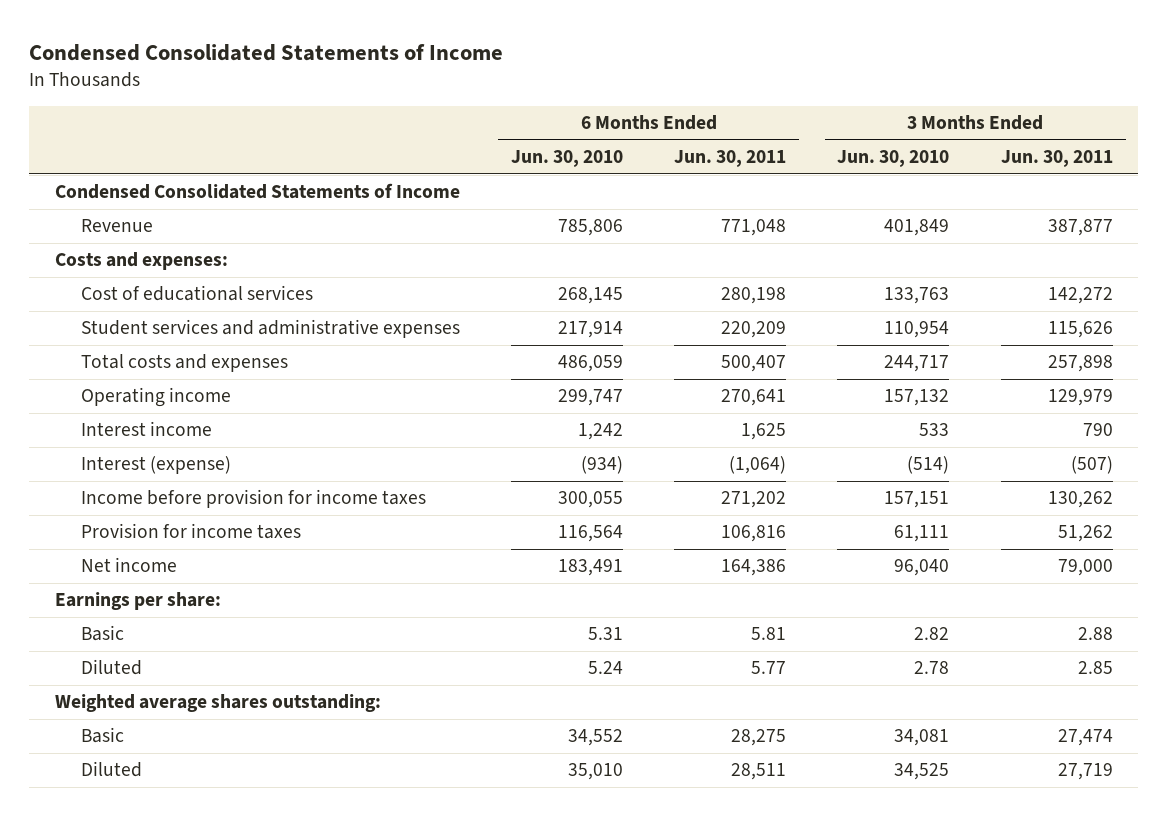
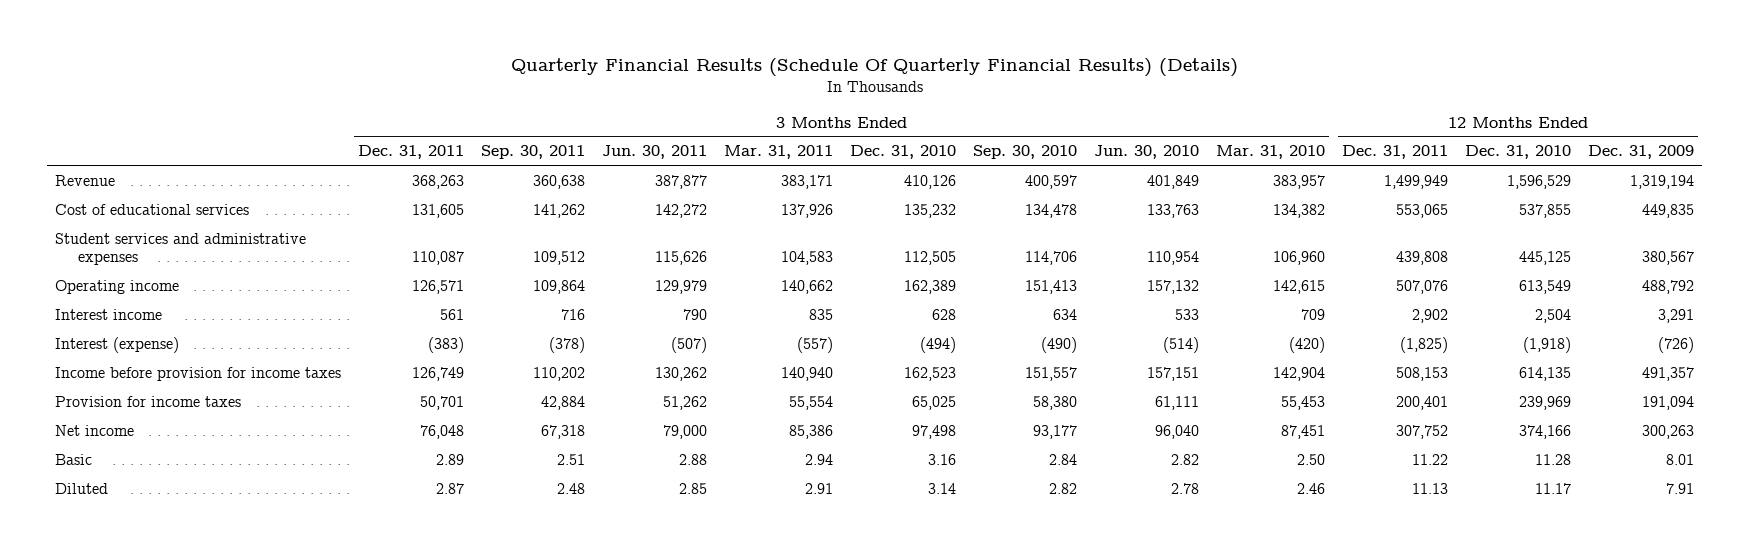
- Condensed Consolidated Statements of Income
+ Quarterly Financial Results (Schedule Of Quarterly Financial Results) (Details)
- | 6 Months Ended Jun. 30, 2010 | 6 Months Ended Jun. 30, 2011 | 3 Months Ended Jun. 30, 2010 | 3 Months Ended Jun. 30, 2011
+ | 3 Months Ended Dec. 31, 2011 | 3 Months Ended Sep. 30, 2011 | 3 Months Ended Jun. 30, 2011 | 3 Months Ended Mar. 31, 2011 | 3 Months Ended Dec. 31, 2010 | 3 Months Ended Sep. 30, 2010 | 3 Months Ended Jun. 30, 2010 | 3 Months Ended Mar. 31, 2010 | 12 Months Ended Dec. 31, 2011 | 12 Months Ended Dec. 31, 2010 | 12 Months Ended Dec. 31, 2009
- Condensed Consolidated Statements of Income
- Costs and expenses:
- Total costs and expenses | 486,059 | 500,407 | 244,717 | 257,898
- Earnings per share:
- Weighted average shares outstanding:
- Basic | 34,552 | 28,275 | 34,081 | 27,474
- Diluted | 35,010 | 28,511 | 34,525 | 27,719

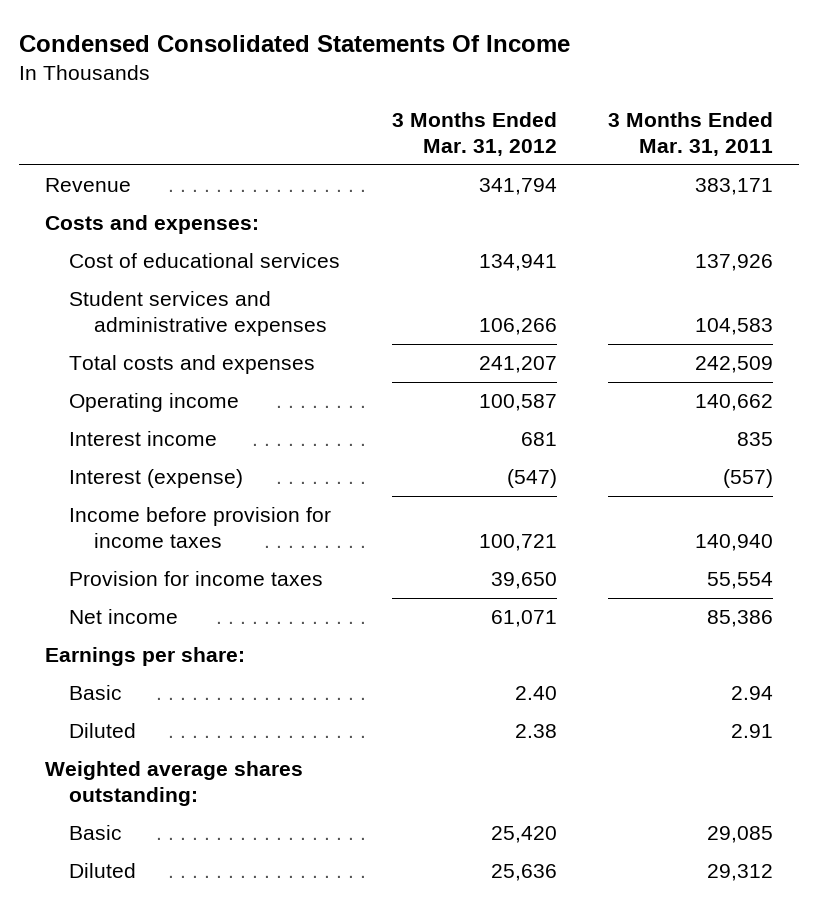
- Quarterly Financial Results (Schedule Of Quarterly Financial Results) (Details)
+ Condensed Consolidated Statements Of Income
- | 3 Months Ended Dec. 31, 2011 | 3 Months Ended Sep. 30, 2011 | 3 Months Ended Jun. 30, 2011 | 3 Months Ended Mar. 31, 2011 | 3 Months Ended Dec. 31, 2010 | 3 Months Ended Sep. 30, 2010 | 3 Months Ended Jun. 30, 2010 | 3 Months Ended Mar. 31, 2010 | 12 Months Ended Dec. 31, 2011 | 12 Months Ended Dec. 31, 2010 | 12 Months Ended Dec. 31, 2009
+ | 3 Months Ended Mar. 31, 2012 | 3 Months Ended Mar. 31, 2011
+ Costs and expenses:
+ Total costs and expenses | 241,207 | 242,509
+ Earnings per share:
+ Weighted average shares outstanding:
+ Basic | 25,420 | 29,085
+ Diluted | 25,636 | 29,312

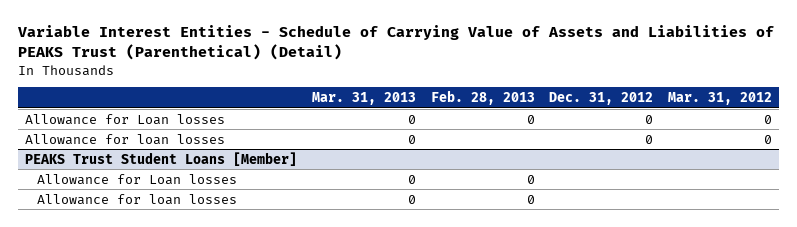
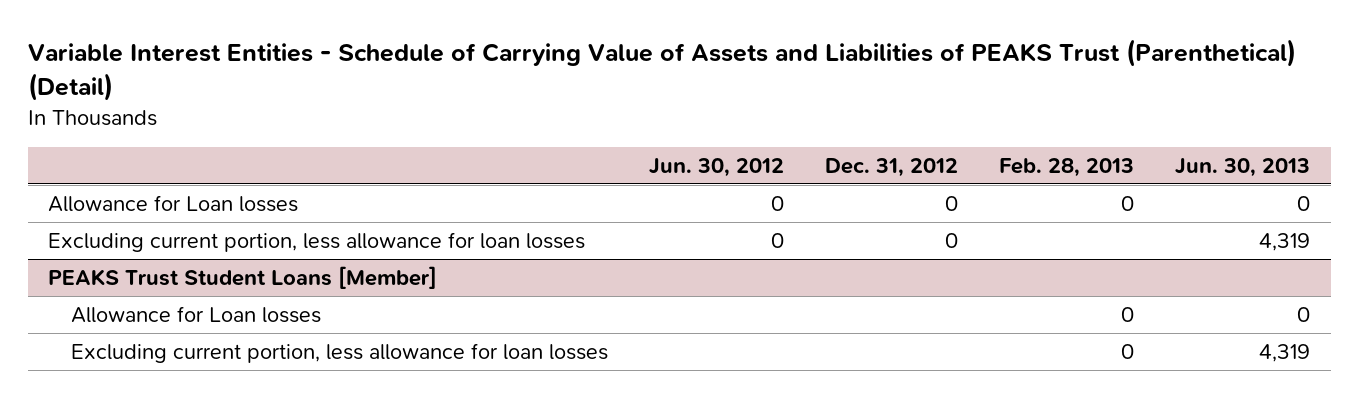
- | Mar. 31, 2013 | Feb. 28, 2013 | Dec. 31, 2012 | Mar. 31, 2012
+ | Jun. 30, 2012 | Dec. 31, 2012 | Feb. 28, 2013 | Jun. 30, 2013
- Allowance for loan losses | 0 | | 0 | 0
+ Excluding current portion, less allowance for loan losses | 0 | 0 | | 4,319
@ PEAKS Trust Student Loans [Member]
- Allowance for loan losses | 0 | 0 | |
+ Excluding current portion, less allowance for loan losses | | | 0 | 4,319

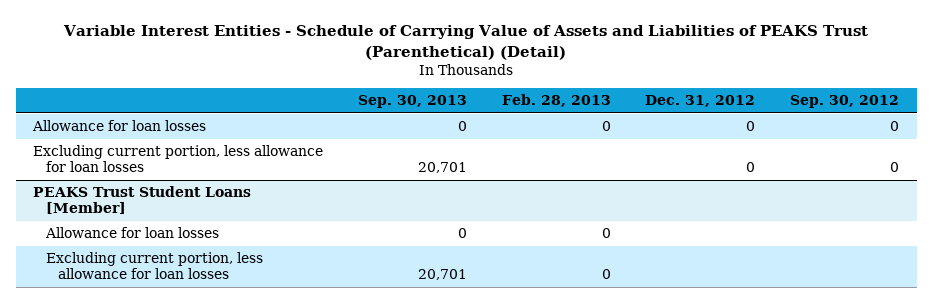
- | Jun. 30, 2012 | Dec. 31, 2012 | Feb. 28, 2013 | Jun. 30, 2013
+ | Sep. 30, 2013 | Feb. 28, 2013 | Dec. 31, 2012 | Sep. 30, 2012
- Allowance for Loan losses | 0 | 0 | 0 | 0
+ Allowance for loan losses | 0 | 0 | 0 | 0
@ PEAKS Trust Student Loans [Member]
- Allowance for Loan losses | | | 0 | 0
+ Allowance for loan losses | 0 | 0 | |

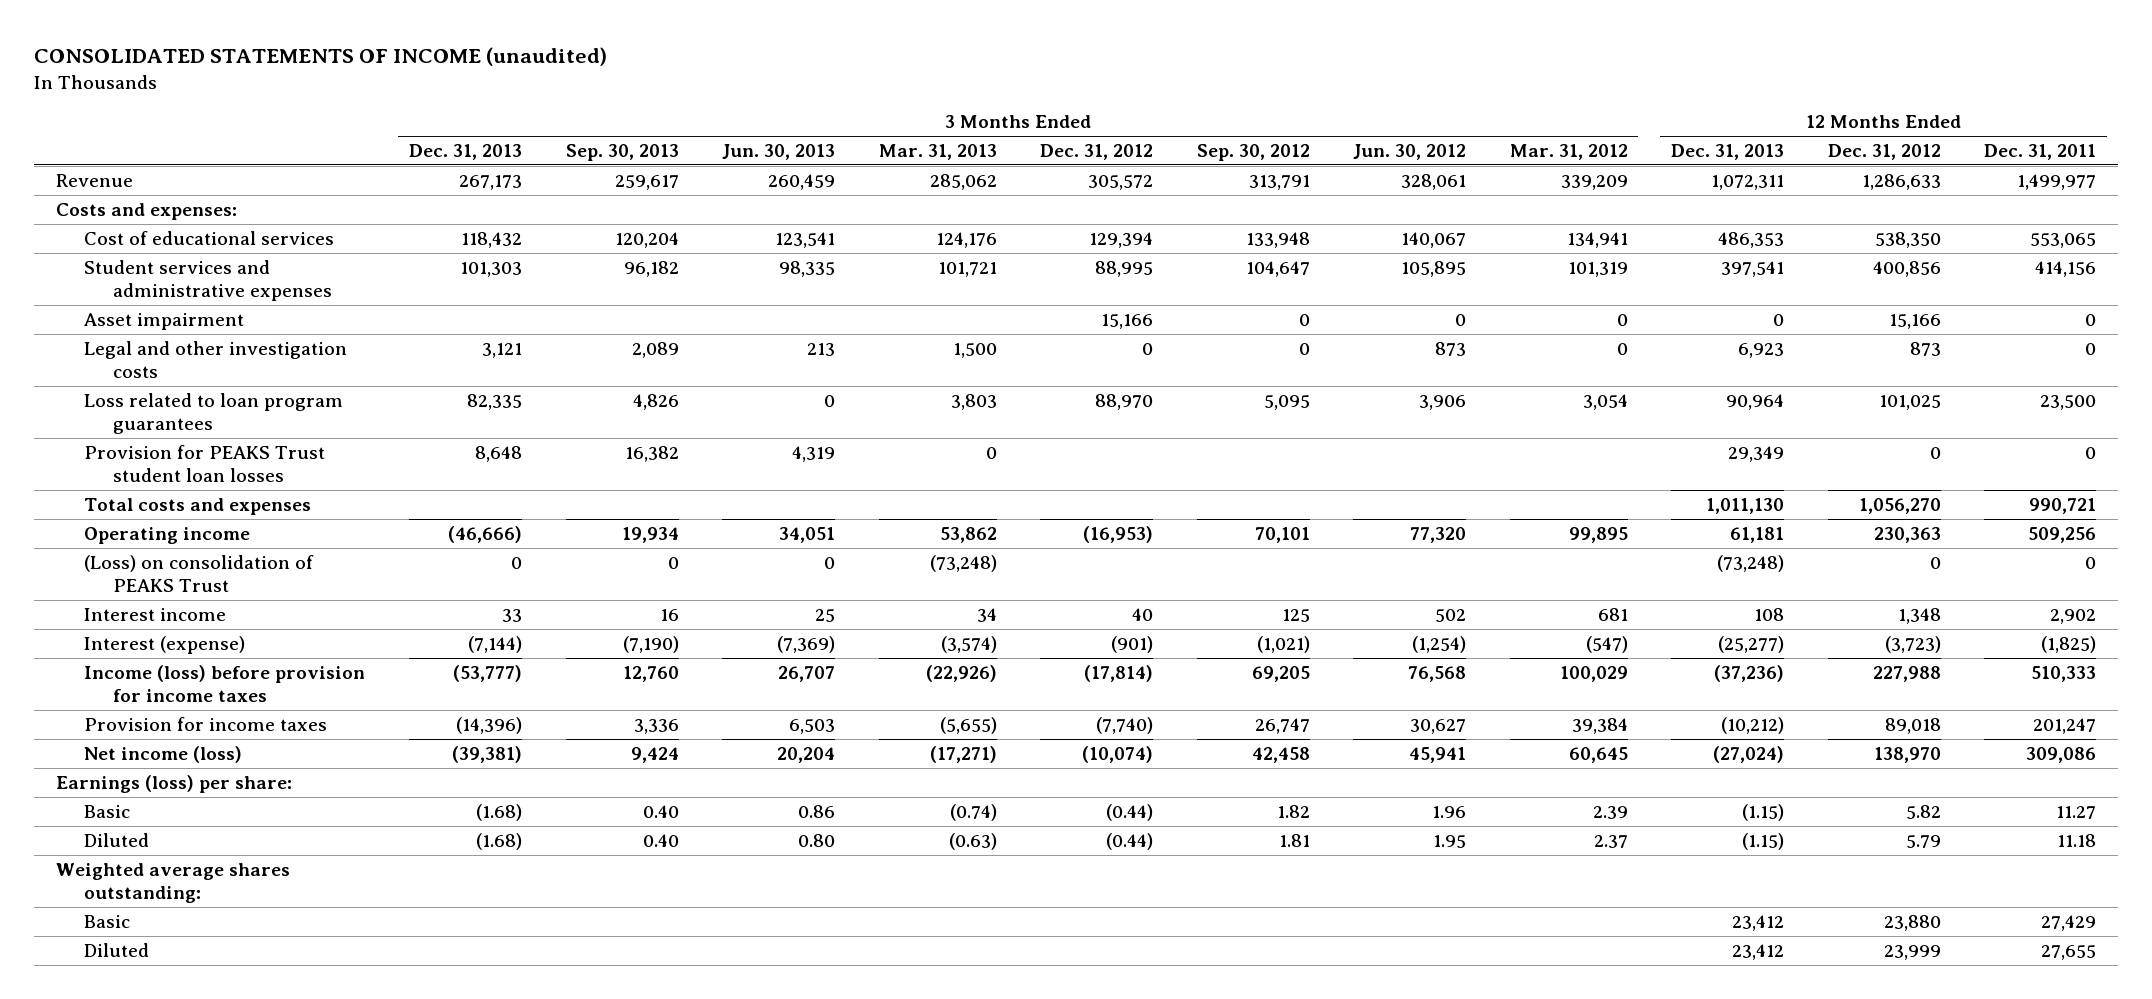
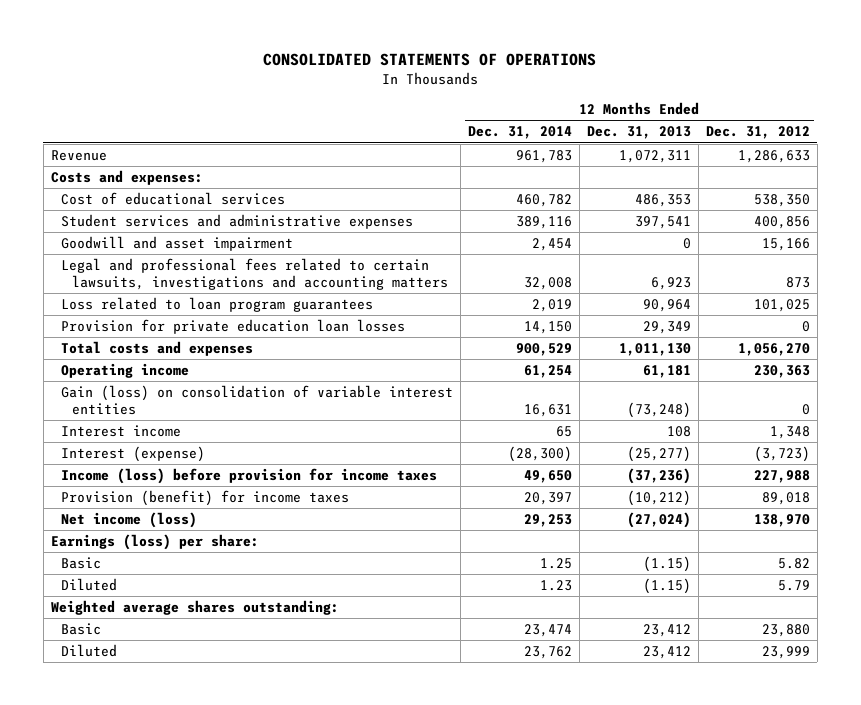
- CONSOLIDATED STATEMENTS OF INCOME (unaudited)
+ CONSOLIDATED STATEMENTS OF OPERATIONS
- | 3 Months Ended Dec. 31, 2013 | 3 Months Ended Sep. 30, 2013 | 3 Months Ended Jun. 30, 2013 | 3 Months Ended Mar. 31, 2013 | 3 Months Ended Dec. 31, 2012 | 3 Months Ended Sep. 30, 2012 | 3 Months Ended Jun. 30, 2012 | 3 Months Ended Mar. 31, 2012 | 12 Months Ended Dec. 31, 2013 | 12 Months Ended Dec. 31, 2012 | 12 Months Ended Dec. 31, 2011
+ | 12 Months Ended Dec. 31, 2014 | 12 Months Ended Dec. 31, 2013 | 12 Months Ended Dec. 31, 2012
- Asset impairment | | | | | 15,166 | 0 | 0 | 0 | 0 | 15,166 | 0
- Legal and other investigation costs | 3,121 | 2,089 | 213 | 1,500 | 0 | 0 | 873 | 0 | 6,923 | 873 | 0
+ Goodwill and asset impairment | 2,454 | 0 | 15,166
+ Legal and professional fees related to certain lawsuits, investigations and accounting matters | 32,008 | 6,923 | 873
- Provision for PEAKS Trust student loan losses | 8,648 | 16,382 | 4,319 | 0 | | | | | 29,349 | 0 | 0
+ Provision for private education loan losses | 14,150 | 29,349 | 0
- (Loss) on consolidation of PEAKS Trust | 0 | 0 | 0 | (73,248) | | | | | (73,248) | 0 | 0
+ Gain (loss) on consolidation of variable interest entities | 16,631 | (73,248) | 0
- Provision for income taxes | (14,396) | 3,336 | 6,503 | (5,655) | (7,740) | 26,747 | 30,627 | 39,384 | (10,212) | 89,018 | 201,247
+ Provision (benefit) for income taxes | 20,397 | (10,212) | 89,018

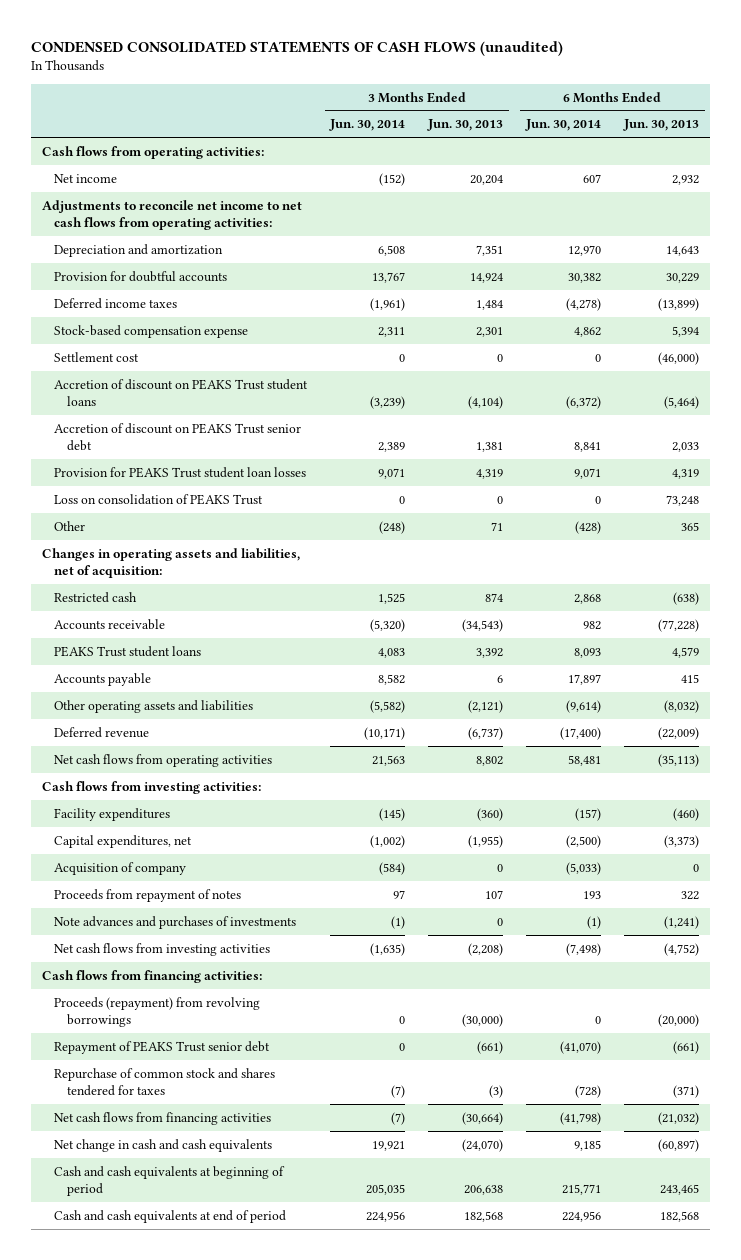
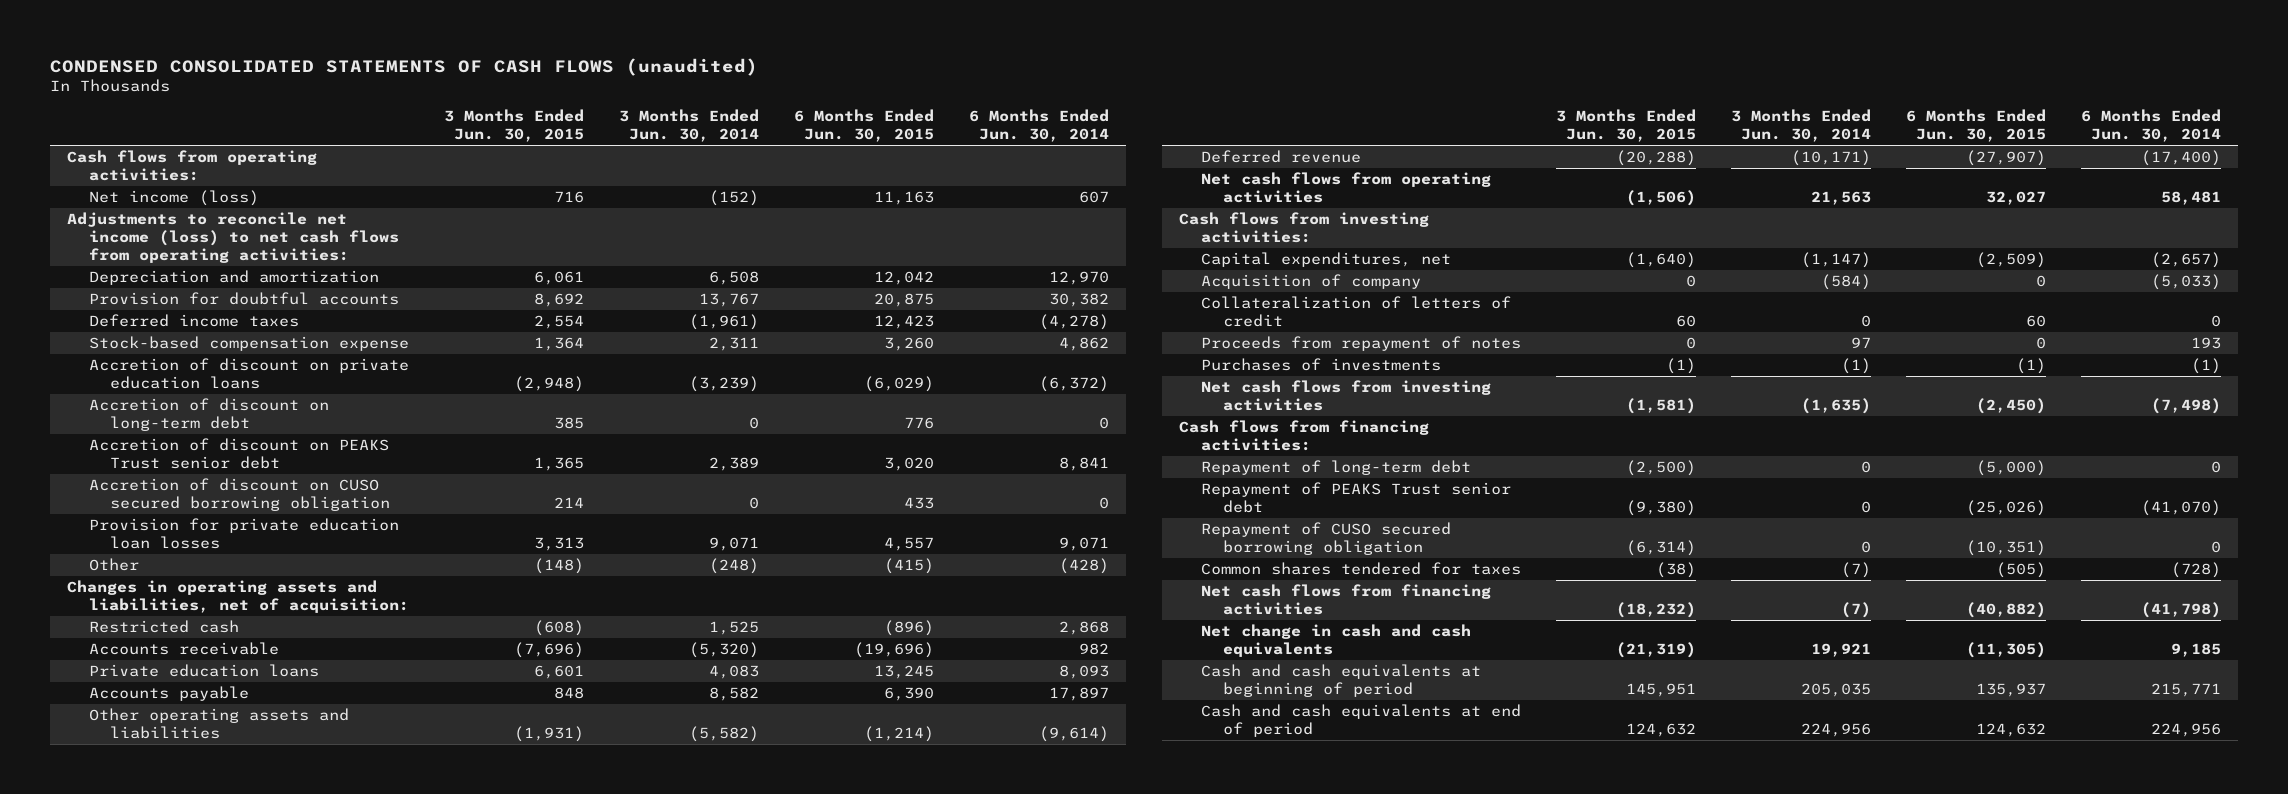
- | 3 Months Ended Jun. 30, 2014 | 3 Months Ended Jun. 30, 2013 | 6 Months Ended Jun. 30, 2014 | 6 Months Ended Jun. 30, 2013
+ | 3 Months Ended Jun. 30, 2015 | 3 Months Ended Jun. 30, 2014 | 6 Months Ended Jun. 30, 2015 | 6 Months Ended Jun. 30, 2014
- Net income | (152) | 20,204 | 607 | 2,932
- Adjustments to reconcile net income to net cash flows from operating activities:
+ Net income (loss) | 716 | (152) | 11,163 | 607
+ Adjustments to reconcile net income (loss) to net cash flows from operating activities:
- Settlement cost | 0 | 0 | 0 | (46,000)
- Accretion of discount on PEAKS Trust student loans | (3,239) | (4,104) | (6,372) | (5,464)
+ Accretion of discount on private education loans | (2,948) | (3,239) | (6,029) | (6,372)
+ Accretion of discount on long-term debt | 385 | 0 | 776 | 0
- Provision for PEAKS Trust student loan losses | 9,071 | 4,319 | 9,071 | 4,319
- Loss on consolidation of PEAKS Trust | 0 | 0 | 0 | 73,248
+ Accretion of discount on CUSO secured borrowing obligation | 214 | 0 | 433 | 0
+ Provision for private education loan losses | 3,313 | 9,071 | 4,557 | 9,071
- PEAKS Trust student loans | 4,083 | 3,392 | 8,093 | 4,579
+ Private education loans | 6,601 | 4,083 | 13,245 | 8,093
- Facility expenditures | (145) | (360) | (157) | (460)
- Capital expenditures, net | (1,002) | (1,955) | (2,500) | (3,373)
+ Capital expenditures, net | (1,640) | (1,147) | (2,509) | (2,657)
+ Collateralization of letters of credit | 60 | 0 | 60 | 0
- Note advances and purchases of investments | (1) | 0 | (1) | (1,241)
+ Purchases of investments | (1) | (1) | (1) | (1)
- Proceeds (repayment) from revolving borrowings | 0 | (30,000) | 0 | (20,000)
+ Repayment of long-term debt | (2,500) | 0 | (5,000) | 0
- Repurchase of common stock and shares tendered for taxes | (7) | (3) | (728) | (371)
+ Repayment of CUSO secured borrowing obligation | (6,314) | 0 | (10,351) | 0
+ Common shares tendered for taxes | (38) | (7) | (505) | (728)

